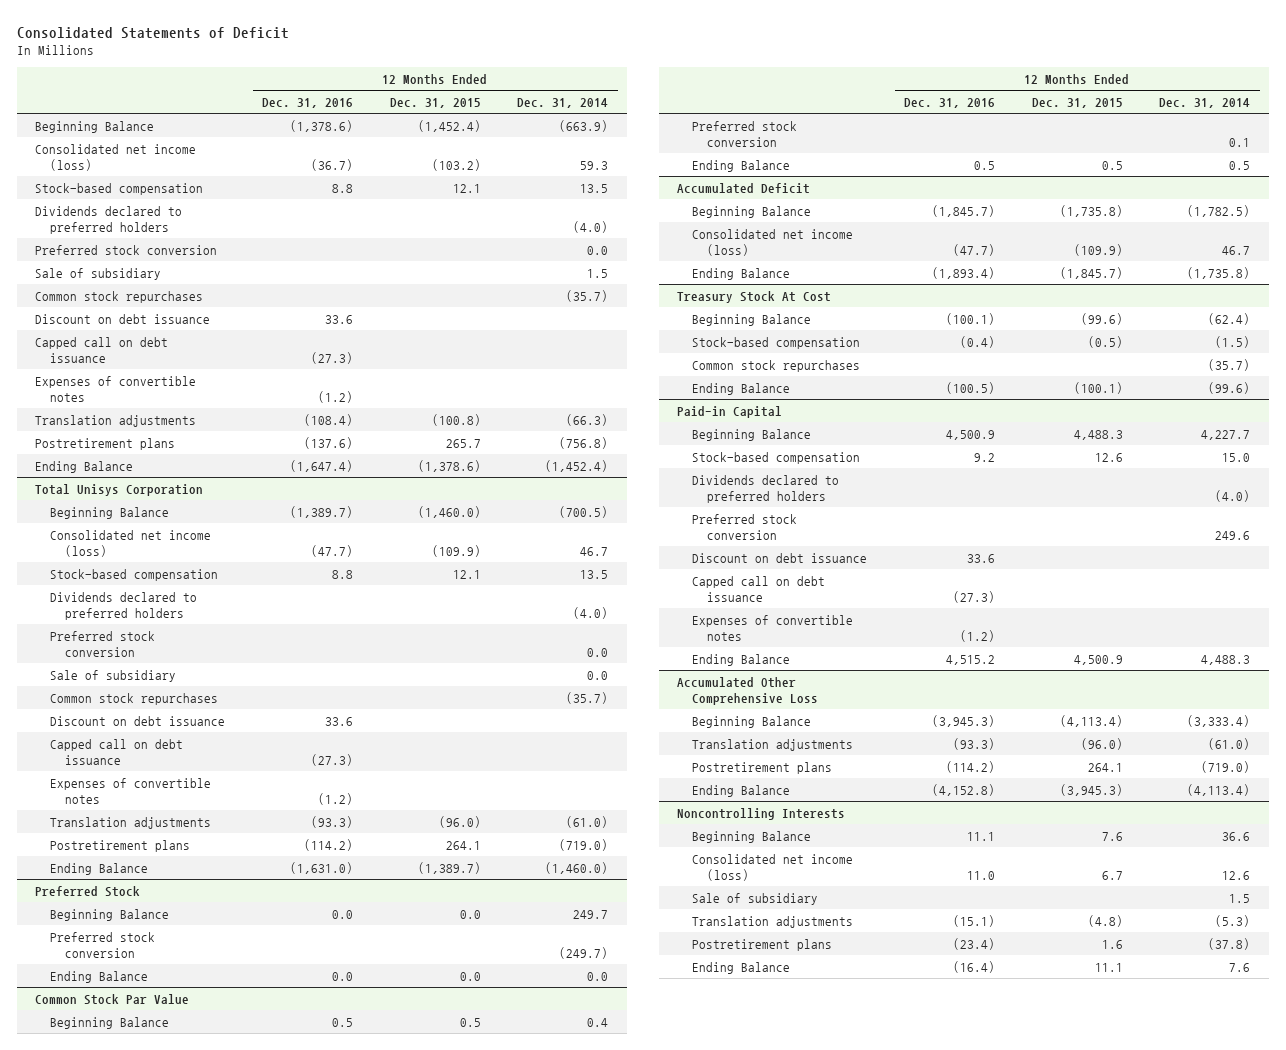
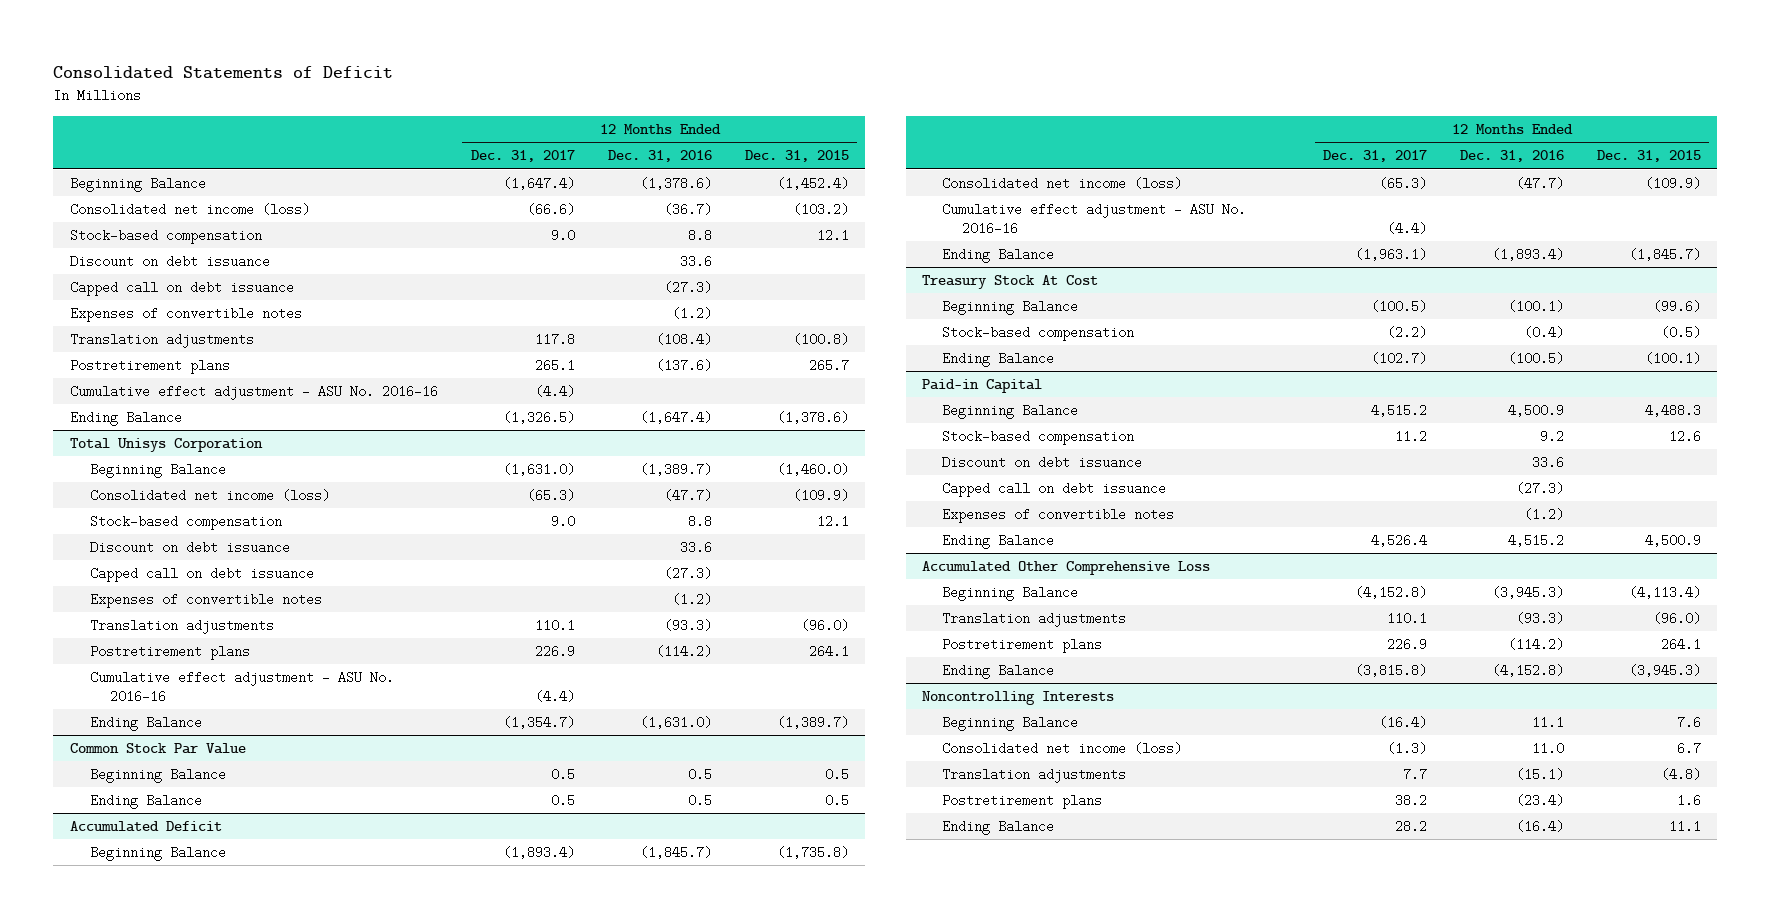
- | 12 Months Ended Dec. 31, 2016 | 12 Months Ended Dec. 31, 2015 | 12 Months Ended Dec. 31, 2014
+ | 12 Months Ended Dec. 31, 2017 | 12 Months Ended Dec. 31, 2016 | 12 Months Ended Dec. 31, 2015
- Dividends declared to preferred holders | | | (4.0)
- Preferred stock conversion | | | 0.0
- Sale of subsidiary | | | 1.5
- Common stock repurchases | | | (35.7)
+ Cumulative effect adjustment - ASU No. 2016-16 | (4.4) | |
@ Total Unisys Corporation
- Dividends declared to preferred holders | | | (4.0)
- Preferred stock conversion | | | 0.0
- Sale of subsidiary | | | 0.0
- Common stock repurchases | | | (35.7)
+ Cumulative effect adjustment - ASU No. 2016-16 | (4.4) | |
- Preferred Stock
- Beginning Balance | 0.0 | 0.0 | 249.7
- Preferred stock conversion | | | (249.7)
- Ending Balance | 0.0 | 0.0 | 0.0
@ Common Stock Par Value
- Preferred stock conversion | | | 0.1
@ Accumulated Deficit
+ Cumulative effect adjustment - ASU No. 2016-16 | (4.4) | |
@ Treasury Stock At Cost
- Common stock repurchases | | | (35.7)
@ Paid-in Capital
- Dividends declared to preferred holders | | | (4.0)
- Preferred stock conversion | | | 249.6
@ Noncontrolling Interests
- Sale of subsidiary | | | 1.5

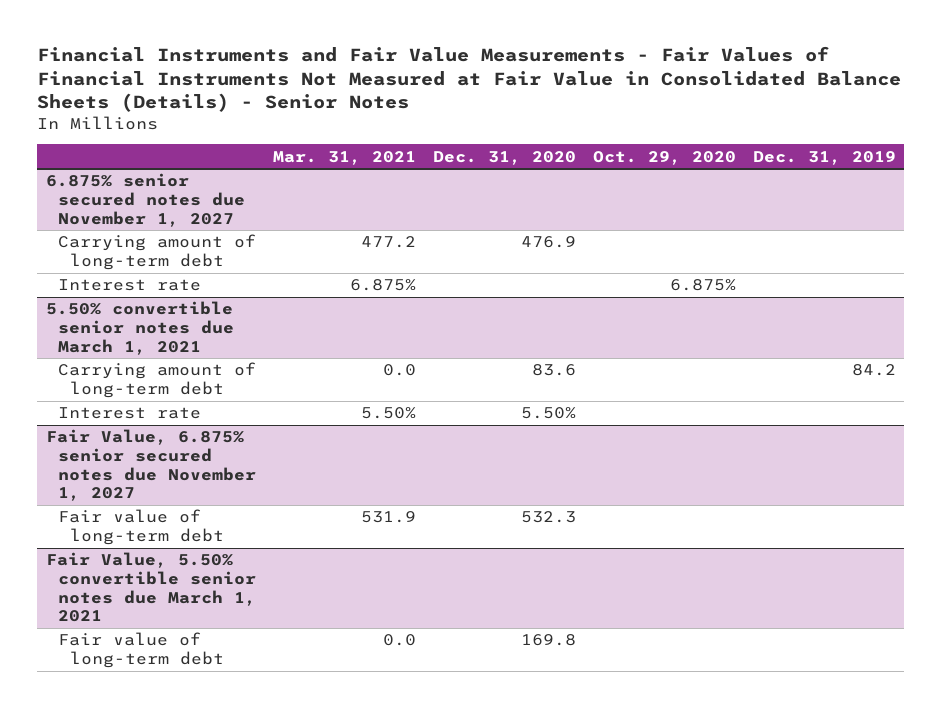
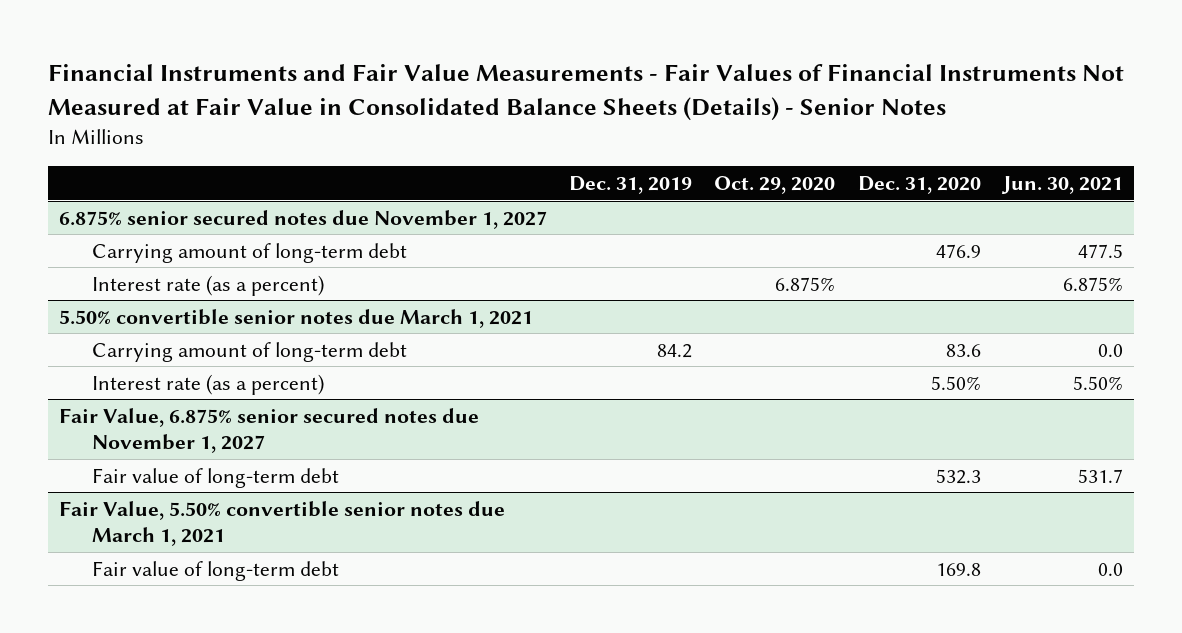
- | Mar. 31, 2021 | Dec. 31, 2020 | Oct. 29, 2020 | Dec. 31, 2019
+ | Dec. 31, 2019 | Oct. 29, 2020 | Dec. 31, 2020 | Jun. 30, 2021
@ 6.875% senior secured notes due November 1, 2027
- Interest rate | 6.875% | | 6.875% |
+ Interest rate (as a percent) | | 6.875% | | 6.875%
@ 5.50% convertible senior notes due March 1, 2021
- Interest rate | 5.50% | 5.50% | |
+ Interest rate (as a percent) | | | 5.50% | 5.50%

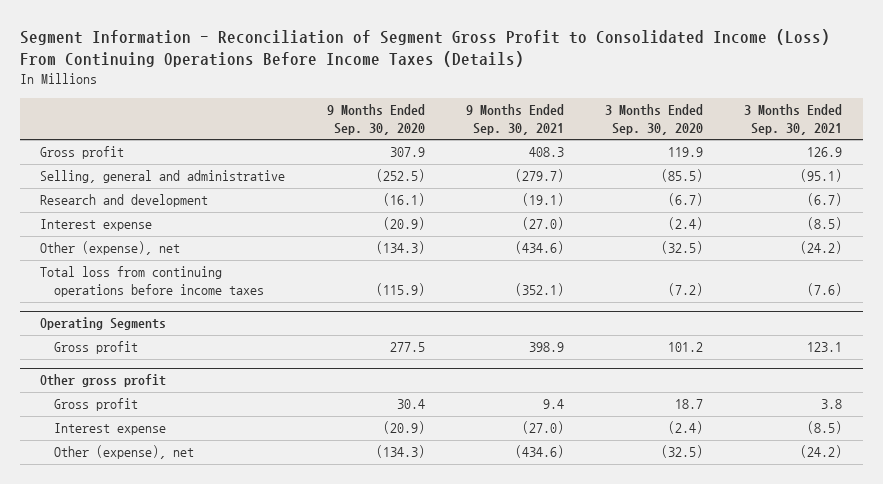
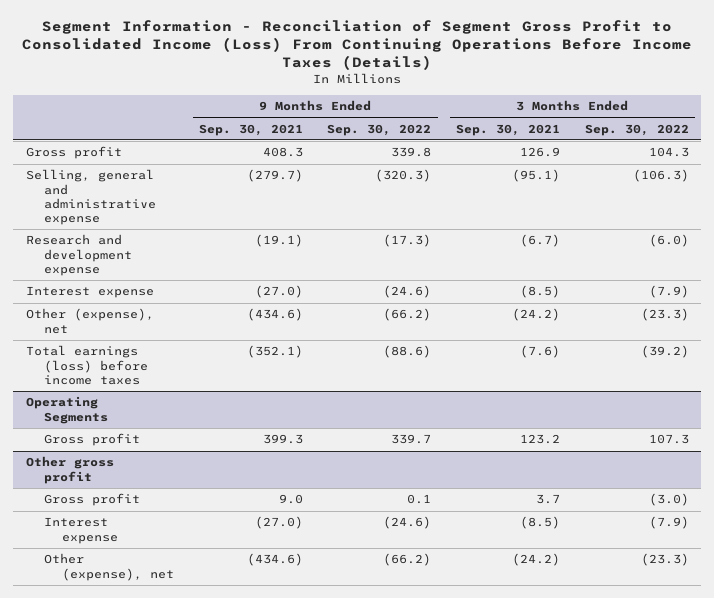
- | 9 Months Ended Sep. 30, 2020 | 9 Months Ended Sep. 30, 2021 | 3 Months Ended Sep. 30, 2020 | 3 Months Ended Sep. 30, 2021
+ | 9 Months Ended Sep. 30, 2021 | 9 Months Ended Sep. 30, 2022 | 3 Months Ended Sep. 30, 2021 | 3 Months Ended Sep. 30, 2022
- Selling, general and administrative | (252.5) | (279.7) | (85.5) | (95.1)
- Research and development | (16.1) | (19.1) | (6.7) | (6.7)
+ Selling, general and administrative expense | (279.7) | (320.3) | (95.1) | (106.3)
+ Research and development expense | (19.1) | (17.3) | (6.7) | (6.0)
- Total loss from continuing operations before income taxes | (115.9) | (352.1) | (7.2) | (7.6)
+ Total earnings (loss) before income taxes | (352.1) | (88.6) | (7.6) | (39.2)
@ Operating Segments
- Gross profit | 277.5 | 398.9 | 101.2 | 123.1
+ Gross profit | 399.3 | 339.7 | 123.2 | 107.3
@ Other gross profit
- Gross profit | 30.4 | 9.4 | 18.7 | 3.8
+ Gross profit | 9.0 | 0.1 | 3.7 | (3.0)

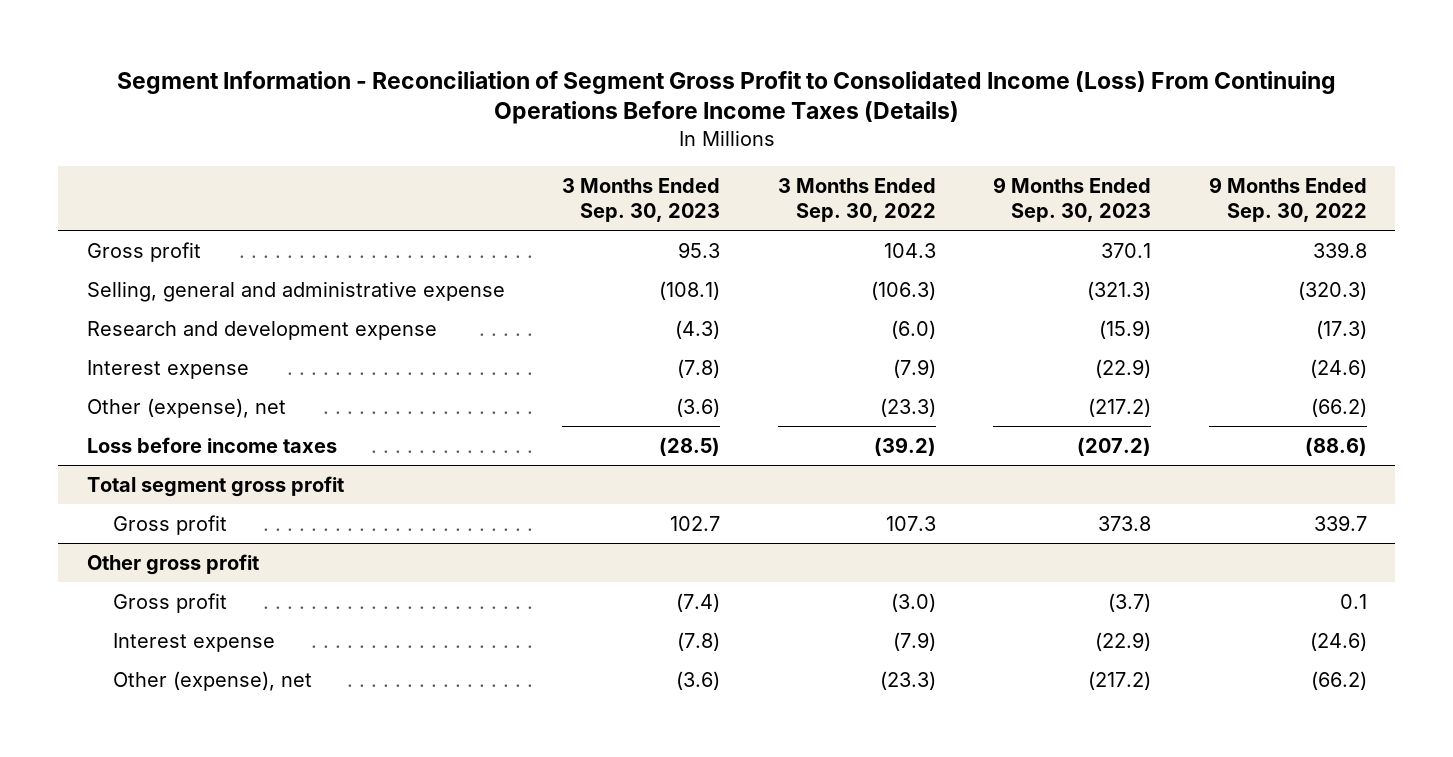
- | 9 Months Ended Sep. 30, 2021 | 9 Months Ended Sep. 30, 2022 | 3 Months Ended Sep. 30, 2021 | 3 Months Ended Sep. 30, 2022
+ | 3 Months Ended Sep. 30, 2023 | 3 Months Ended Sep. 30, 2022 | 9 Months Ended Sep. 30, 2023 | 9 Months Ended Sep. 30, 2022
- Total earnings (loss) before income taxes | (352.1) | (88.6) | (7.6) | (39.2)
- Operating Segments
+ Loss before income taxes | (28.5) | (39.2) | (207.2) | (88.6)
+ Total segment gross profit

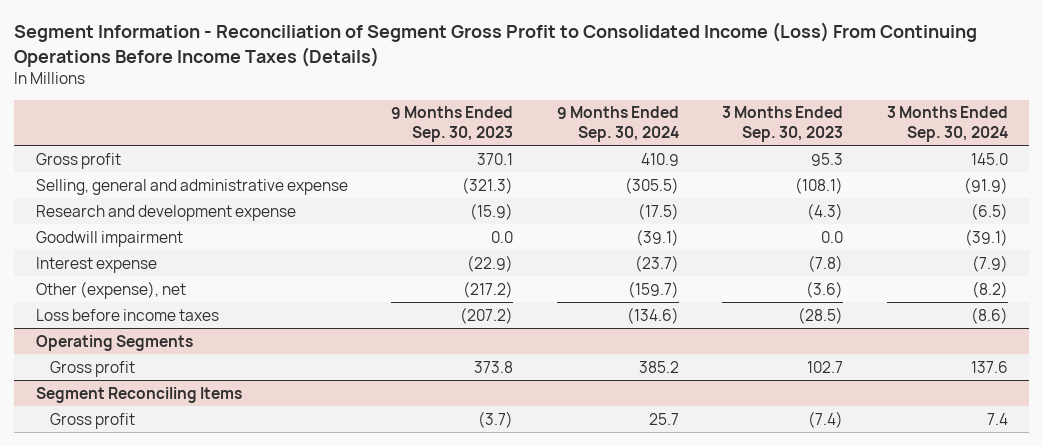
- | 3 Months Ended Sep. 30, 2023 | 3 Months Ended Sep. 30, 2022 | 9 Months Ended Sep. 30, 2023 | 9 Months Ended Sep. 30, 2022
+ | 9 Months Ended Sep. 30, 2023 | 9 Months Ended Sep. 30, 2024 | 3 Months Ended Sep. 30, 2023 | 3 Months Ended Sep. 30, 2024
+ Goodwill impairment | 0.0 | (39.1) | 0.0 | (39.1)
- Total segment gross profit
+ Operating Segments
- Other gross profit
+ Segment Reconciling Items
- Interest expense | (7.8) | (7.9) | (22.9) | (24.6)
- Other (expense), net | (3.6) | (23.3) | (217.2) | (66.2)

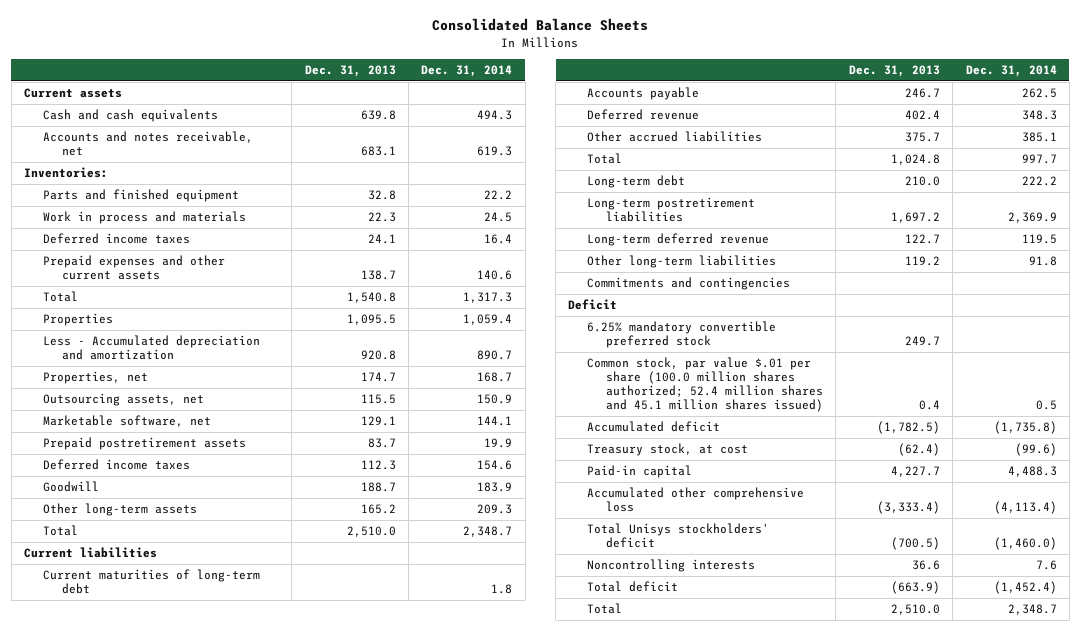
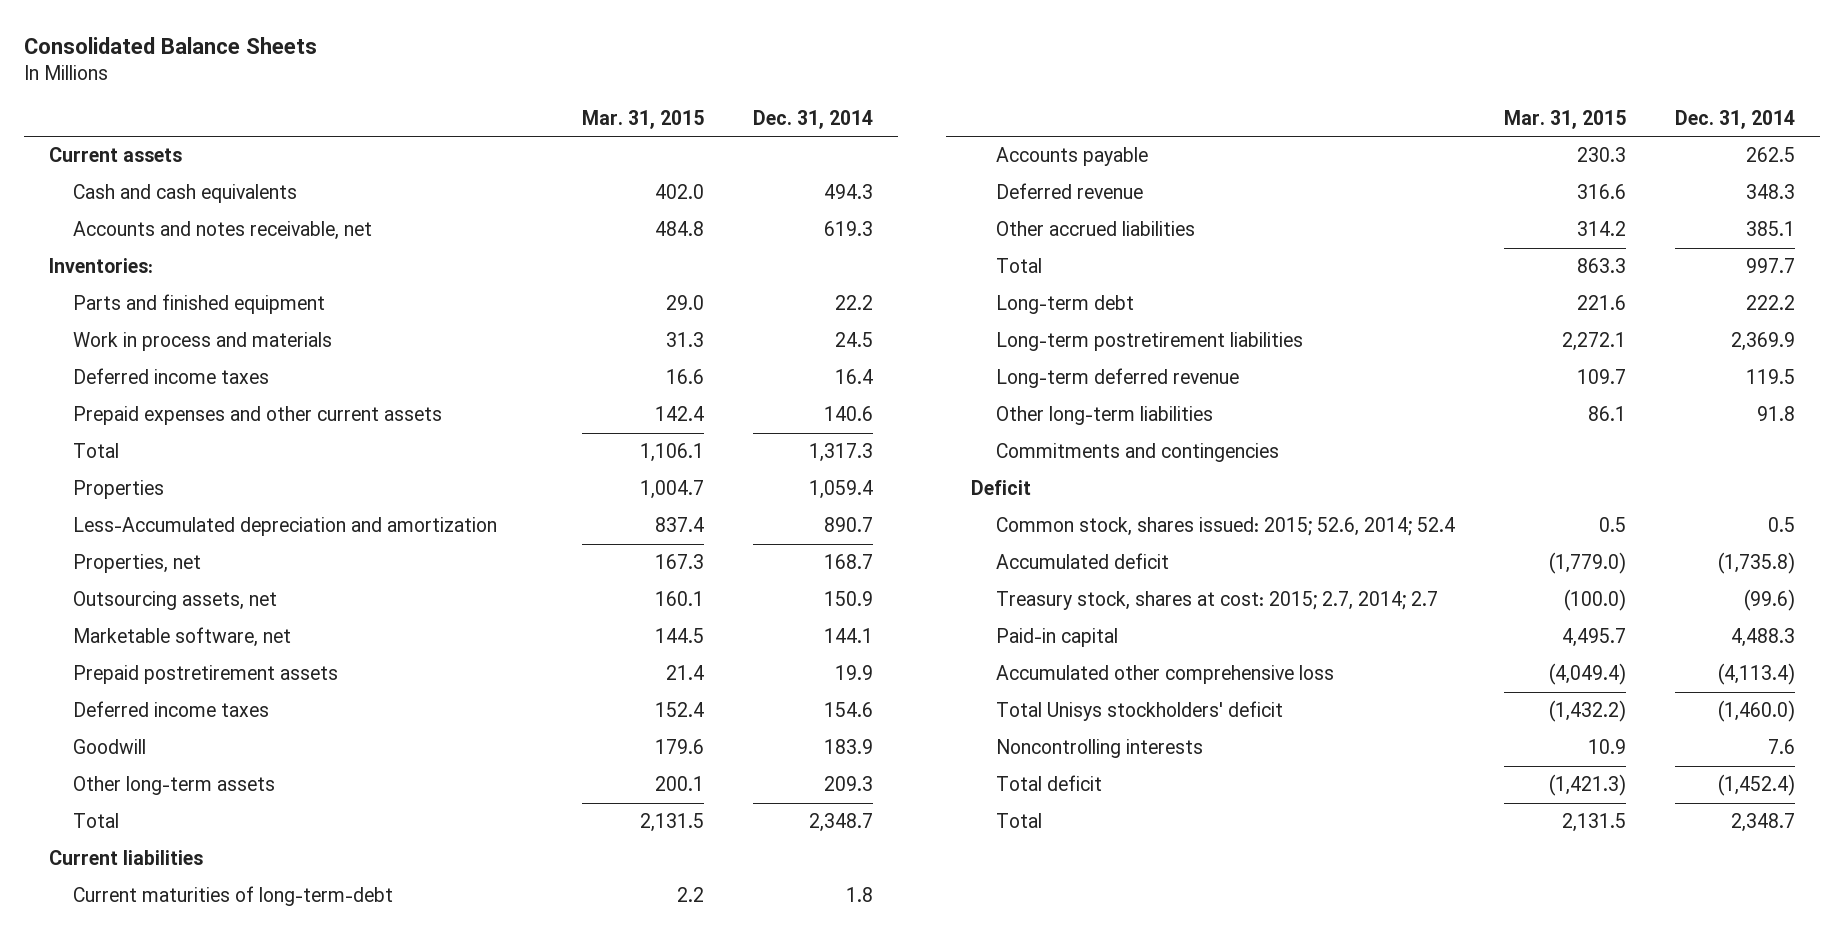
- | Dec. 31, 2013 | Dec. 31, 2014
+ | Mar. 31, 2015 | Dec. 31, 2014
- Less - Accumulated depreciation and amortization | 920.8 | 890.7
+ Less-Accumulated depreciation and amortization | 837.4 | 890.7
- Current maturities of long-term debt | | 1.8
+ Current maturities of long-term-debt | 2.2 | 1.8
- 6.25% mandatory convertible preferred stock | 249.7 |
- Common stock, par value $.01 per share (100.0 million shares authorized; 52.4 million shares and 45.1 million shares issued) | 0.4 | 0.5
+ Common stock, shares issued: 2015; 52.6, 2014; 52.4 | 0.5 | 0.5
- Treasury stock, at cost | (62.4) | (99.6)
+ Treasury stock, shares at cost: 2015; 2.7, 2014; 2.7 | (100.0) | (99.6)

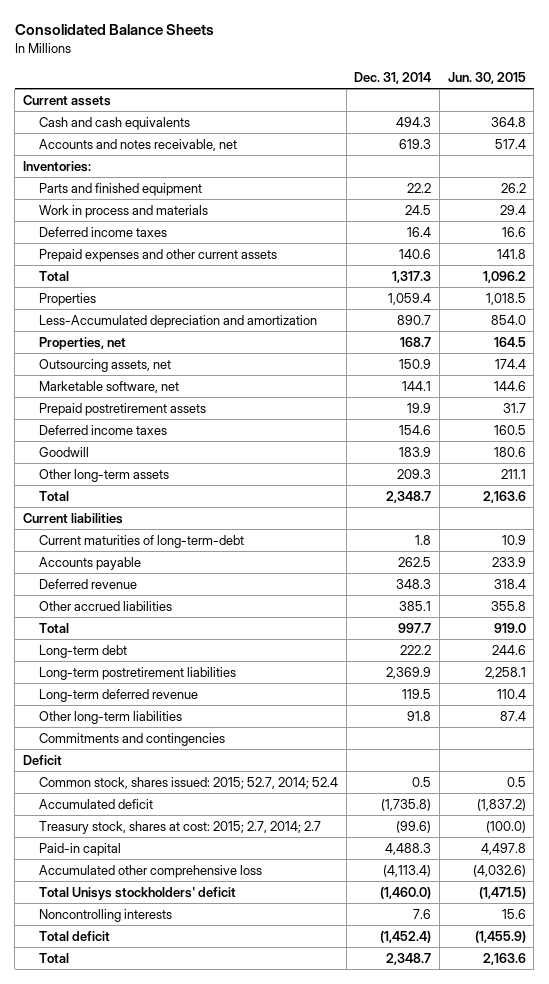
- | Mar. 31, 2015 | Dec. 31, 2014
+ | Dec. 31, 2014 | Jun. 30, 2015
- Common stock, shares issued: 2015; 52.6, 2014; 52.4 | 0.5 | 0.5
+ Common stock, shares issued: 2015; 52.7, 2014; 52.4 | 0.5 | 0.5

